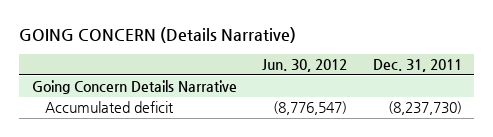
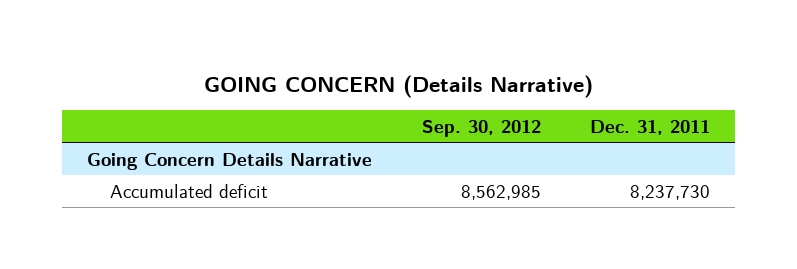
- | Jun. 30, 2012 | Dec. 31, 2011
+ | Sep. 30, 2012 | Dec. 31, 2011
- Accumulated deficit | (8,776,547) | (8,237,730)
+ Accumulated deficit | 8,562,985 | 8,237,730

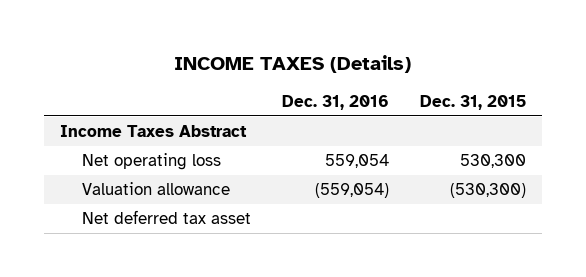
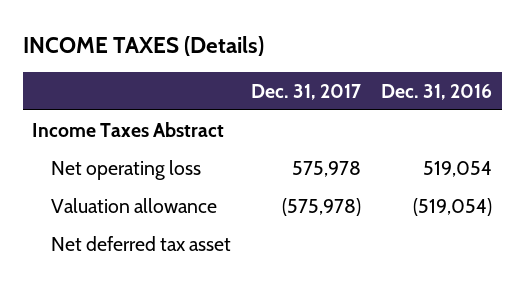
- | Dec. 31, 2016 | Dec. 31, 2015
+ | Dec. 31, 2017 | Dec. 31, 2016
- Net operating loss | 559,054 | 530,300
- Valuation allowance | (559,054) | (530,300)
+ Net operating loss | 575,978 | 519,054
+ Valuation allowance | (575,978) | (519,054)

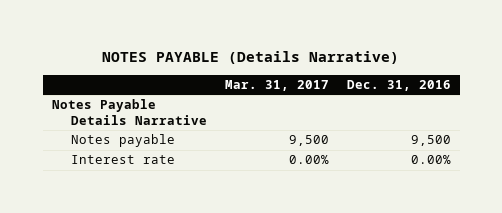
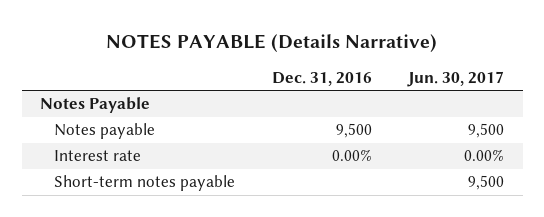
- | Mar. 31, 2017 | Dec. 31, 2016
+ | Dec. 31, 2016 | Jun. 30, 2017
- Notes Payable Details Narrative
+ Notes Payable
+ Short-term notes payable | | 9,500

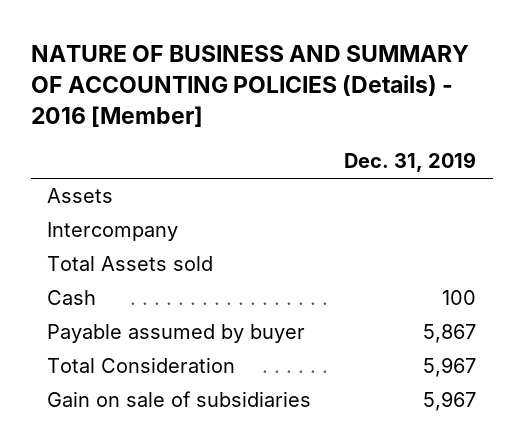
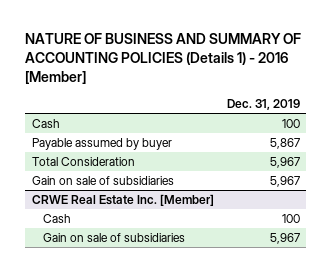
- NATURE OF BUSINESS AND SUMMARY OF ACCOUNTING POLICIES (Details) - 2016 [Member]
+ NATURE OF BUSINESS AND SUMMARY OF ACCOUNTING POLICIES (Details 1) - 2016 [Member]
- Assets
- Intercompany
- Total Assets sold
+ CRWE Real Estate Inc. [Member]
+ Cash | 100
+ Gain on sale of subsidiaries | 5,967

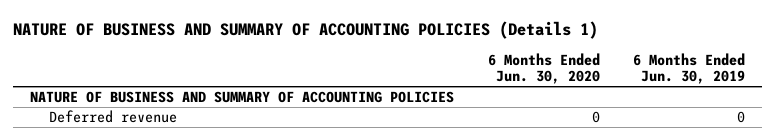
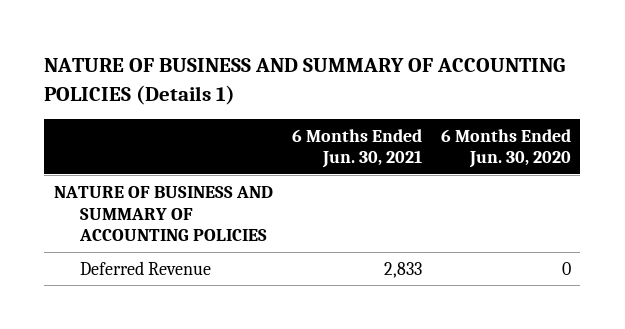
- | 6 Months Ended Jun. 30, 2020 | 6 Months Ended Jun. 30, 2019
+ | 6 Months Ended Jun. 30, 2021 | 6 Months Ended Jun. 30, 2020
- Deferred revenue | 0 | 0
+ Deferred Revenue | 2,833 | 0

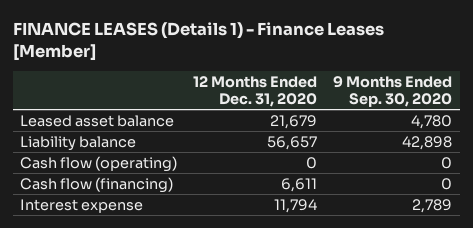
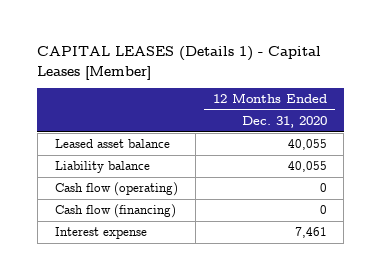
- FINANCE LEASES (Details 1) - Finance Leases [Member]
+ CAPITAL LEASES (Details 1) - Capital Leases [Member]
- | 12 Months Ended Dec. 31, 2020 | 9 Months Ended Sep. 30, 2020
+ | 12 Months Ended Dec. 31, 2020
- Leased asset balance | 21,679 | 4,780
- Liability balance | 56,657 | 42,898
+ Leased asset balance | 40,055
+ Liability balance | 40,055
- Cash flow (financing) | 6,611 | 0
- Interest expense | 11,794 | 2,789
+ Cash flow (financing) | 0
+ Interest expense | 7,461

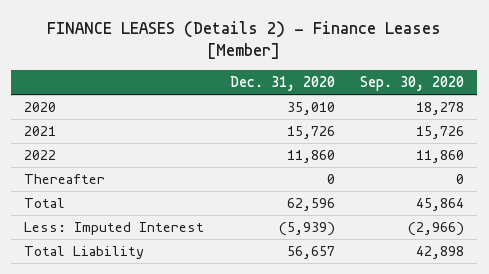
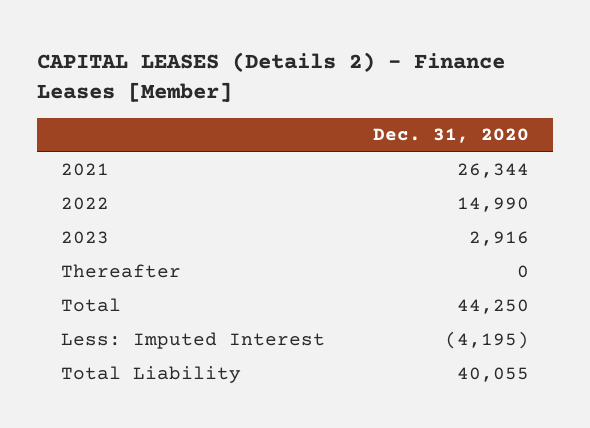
- FINANCE LEASES (Details 2) - Finance Leases [Member]
+ CAPITAL LEASES (Details 2) - Finance Leases [Member]
- | Dec. 31, 2020 | Sep. 30, 2020
+ | Dec. 31, 2020
- 2020 | 35,010 | 18,278
- 2021 | 15,726 | 15,726
- 2022 | 11,860 | 11,860
+ 2021 | 26,344
+ 2022 | 14,990
+ 2023 | 2,916
- Total | 62,596 | 45,864
- Less: Imputed Interest | (5,939) | (2,966)
- Total Liability | 56,657 | 42,898
+ Total | 44,250
+ Less: Imputed Interest | (4,195)
+ Total Liability | 40,055

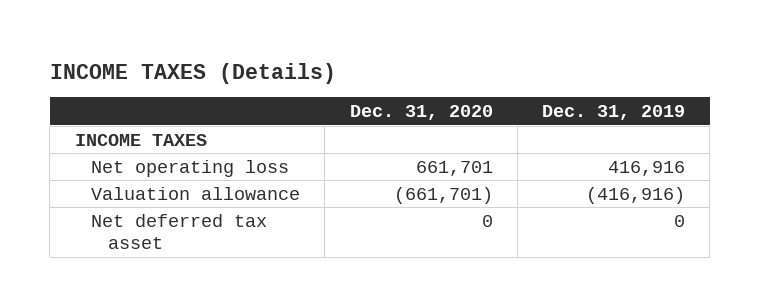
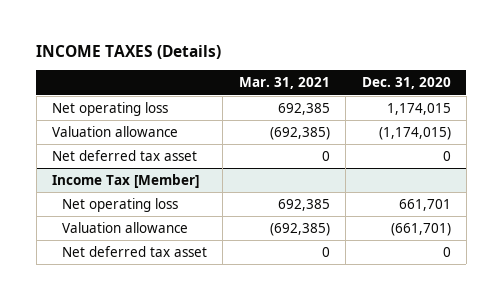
- | Dec. 31, 2020 | Dec. 31, 2019
+ | Mar. 31, 2021 | Dec. 31, 2020
- INCOME TAXES
+ Net operating loss | 692,385 | 1,174,015
+ Valuation allowance | (692,385) | (1,174,015)
+ Net deferred tax asset | 0 | 0
+ Income Tax [Member]

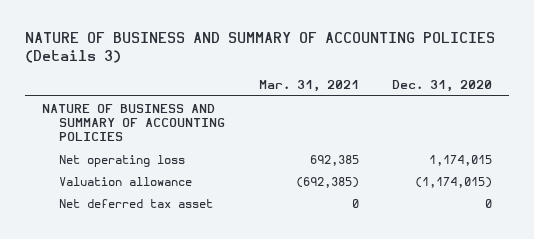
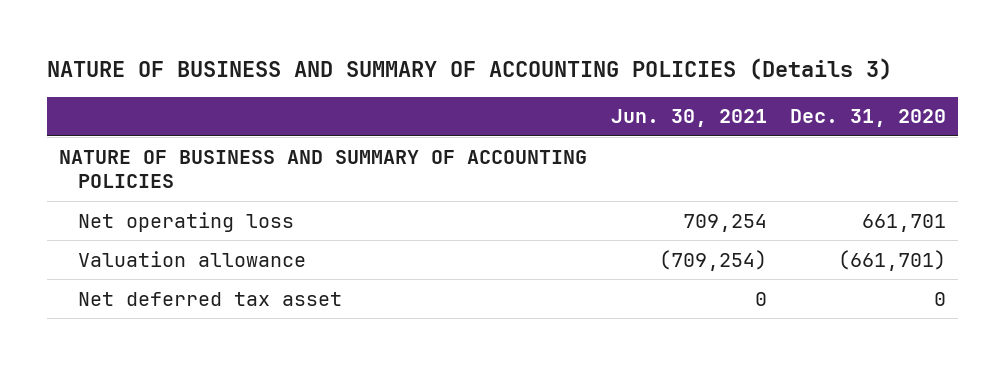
- | Mar. 31, 2021 | Dec. 31, 2020
+ | Jun. 30, 2021 | Dec. 31, 2020
- Net operating loss | 692,385 | 1,174,015
- Valuation allowance | (692,385) | (1,174,015)
+ Net operating loss | 709,254 | 661,701
+ Valuation allowance | (709,254) | (661,701)

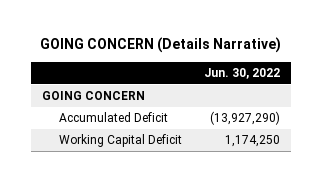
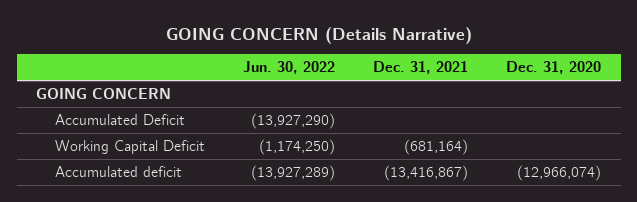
- | Jun. 30, 2022
+ | Jun. 30, 2022 | Dec. 31, 2021 | Dec. 31, 2020
- Working Capital Deficit | 1,174,250
+ Working Capital Deficit | (1,174,250) | (681,164) |
+ Accumulated deficit | (13,927,289) | (13,416,867) | (12,966,074)

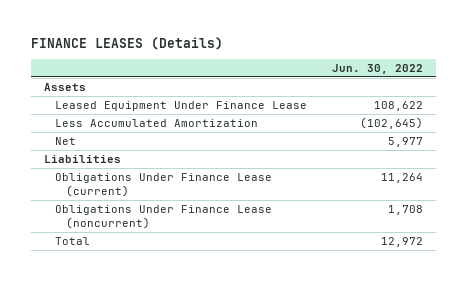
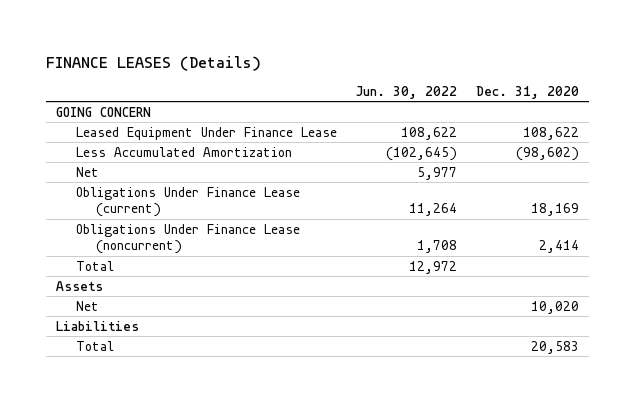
- | Jun. 30, 2022
+ | Jun. 30, 2022 | Dec. 31, 2020
+ GOING CONCERN
moved down: Assets
+ Net | | 10,020
moved down: Liabilities
+ Total | | 20,583

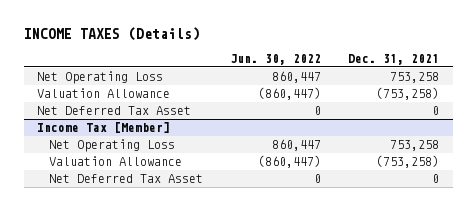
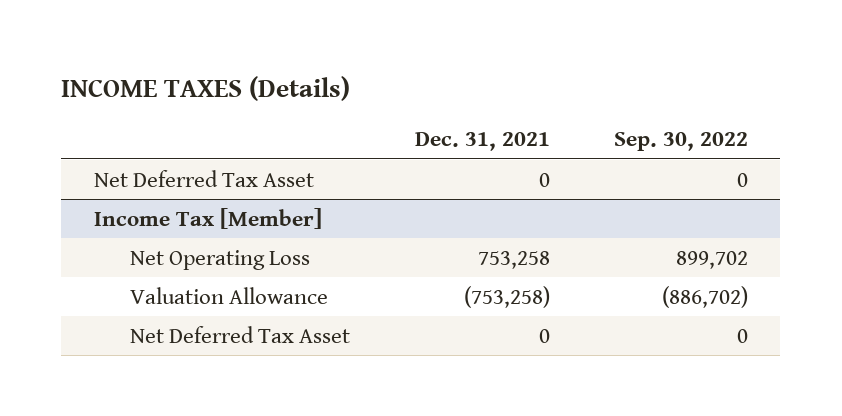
- | Jun. 30, 2022 | Dec. 31, 2021
+ | Dec. 31, 2021 | Sep. 30, 2022
- Net Operating Loss | 860,447 | 753,258
- Valuation Allowance | (860,447) | (753,258)

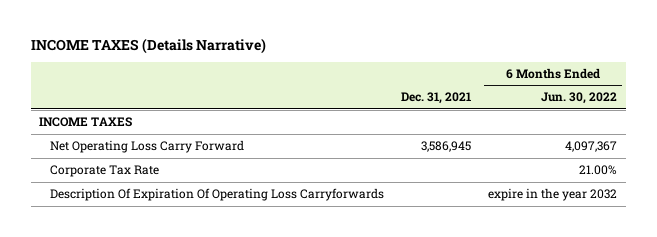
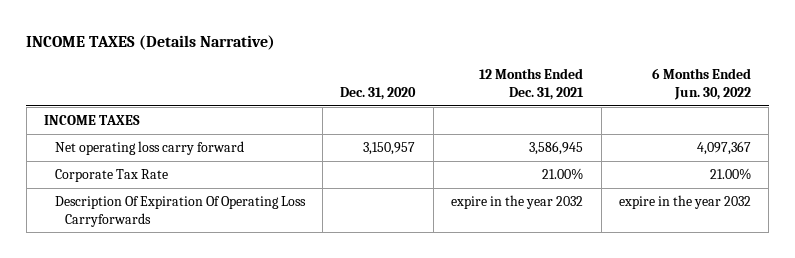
- | Dec. 31, 2021 | 6 Months Ended Jun. 30, 2022
+ | Dec. 31, 2020 | 12 Months Ended Dec. 31, 2021 | 6 Months Ended Jun. 30, 2022
- Net Operating Loss Carry Forward | 3,586,945 | 4,097,367
+ Net operating loss carry forward | 3,150,957 | 3,586,945 | 4,097,367

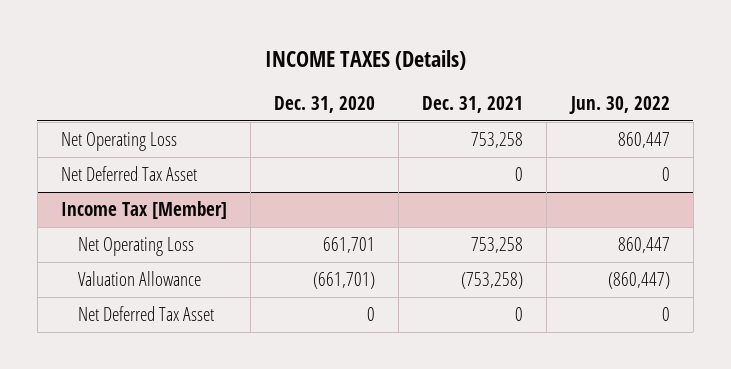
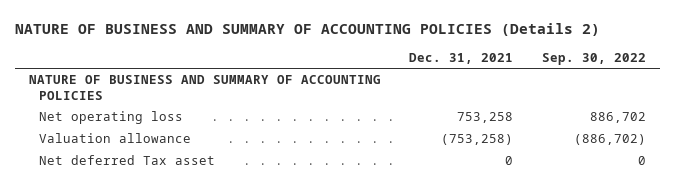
- INCOME TAXES (Details)
+ NATURE OF BUSINESS AND SUMMARY OF ACCOUNTING POLICIES (Details 2)
- | Dec. 31, 2020 | Dec. 31, 2021 | Jun. 30, 2022
+ | Dec. 31, 2021 | Sep. 30, 2022
- Net Operating Loss | | 753,258 | 860,447
- Net Deferred Tax Asset | | 0 | 0
- Income Tax [Member]
- Net Operating Loss | 661,701 | 753,258 | 860,447
- Valuation Allowance | (661,701) | (753,258) | (860,447)
- Net Deferred Tax Asset | 0 | 0 | 0
+ NATURE OF BUSINESS AND SUMMARY OF ACCOUNTING POLICIES
+ Net operating loss | 753,258 | 886,702
+ Valuation allowance | (753,258) | (886,702)
+ Net deferred Tax asset | 0 | 0

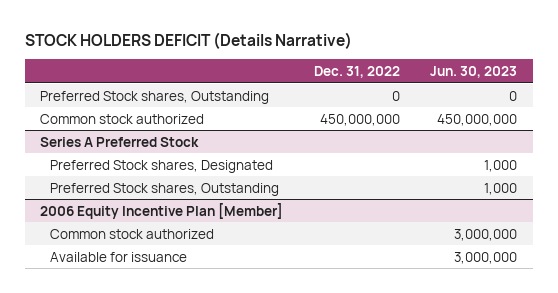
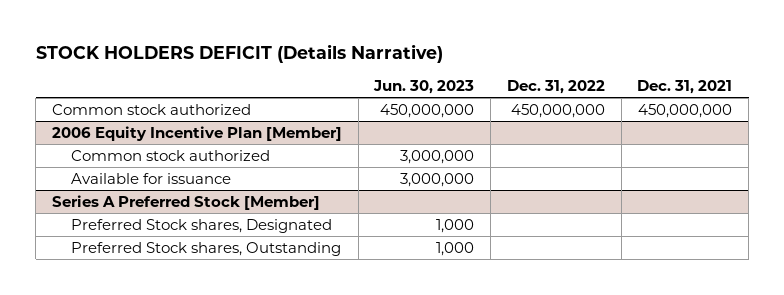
- | Dec. 31, 2022 | Jun. 30, 2023
+ | Jun. 30, 2023 | Dec. 31, 2022 | Dec. 31, 2021
- Preferred Stock shares, Outstanding | 0 | 0
- Series A Preferred Stock
- Preferred Stock shares, Designated | | 1,000
- Preferred Stock shares, Outstanding | | 1,000
+ Series A Preferred Stock [Member]
+ Preferred Stock shares, Designated | 1,000 | |
+ Preferred Stock shares, Outstanding | 1,000 | |

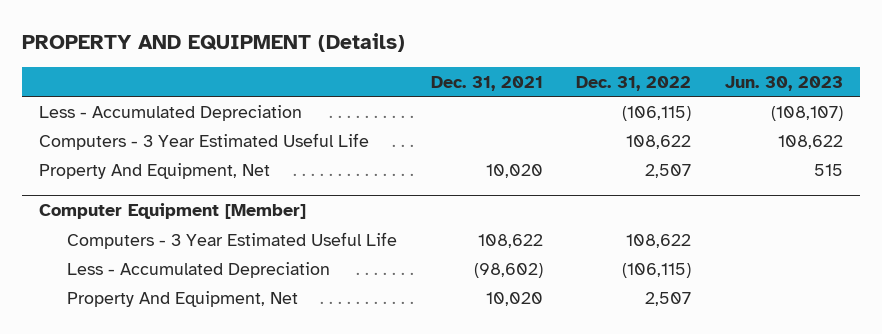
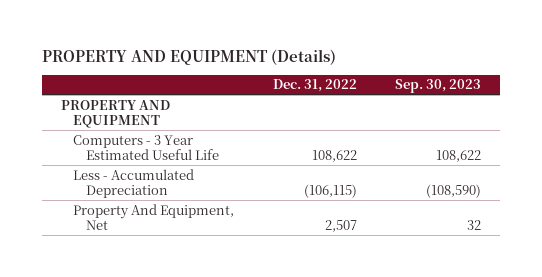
- | Dec. 31, 2021 | Dec. 31, 2022 | Jun. 30, 2023
+ | Dec. 31, 2022 | Sep. 30, 2023
- Less - Accumulated Depreciation | | (106,115) | (108,107)
- Computers - 3 Year Estimated Useful Life | | 108,622 | 108,622
- Property And Equipment, Net | 10,020 | 2,507 | 515
- Computer Equipment [Member]
+ PROPERTY AND EQUIPMENT

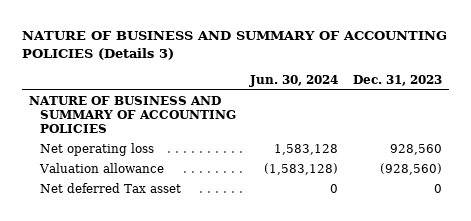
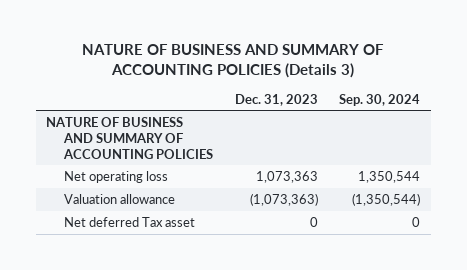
- | Jun. 30, 2024 | Dec. 31, 2023
+ | Dec. 31, 2023 | Sep. 30, 2024
- Net operating loss | 1,583,128 | 928,560
- Valuation allowance | (1,583,128) | (928,560)
+ Net operating loss | 1,073,363 | 1,350,544
+ Valuation allowance | (1,073,363) | (1,350,544)

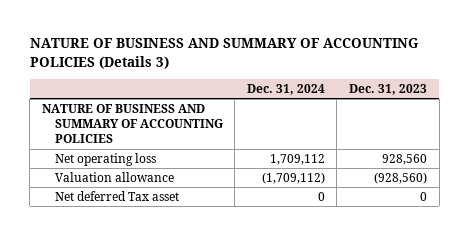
- | Dec. 31, 2023 | Sep. 30, 2024
+ | Dec. 31, 2024 | Dec. 31, 2023
- Net operating loss | 1,073,363 | 1,350,544
- Valuation allowance | (1,073,363) | (1,350,544)
+ Net operating loss | 1,709,112 | 928,560
+ Valuation allowance | (1,709,112) | (928,560)

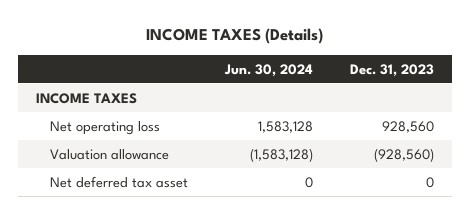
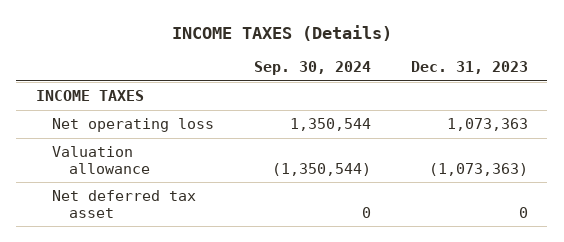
- | Jun. 30, 2024 | Dec. 31, 2023
+ | Sep. 30, 2024 | Dec. 31, 2023
- Net operating loss | 1,583,128 | 928,560
- Valuation allowance | (1,583,128) | (928,560)
+ Net operating loss | 1,350,544 | 1,073,363
+ Valuation allowance | (1,350,544) | (1,073,363)

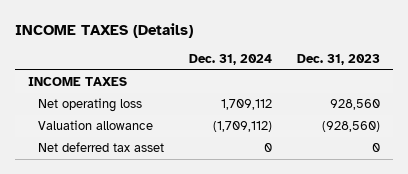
- | Sep. 30, 2024 | Dec. 31, 2023
+ | Dec. 31, 2024 | Dec. 31, 2023
- Net operating loss | 1,350,544 | 1,073,363
- Valuation allowance | (1,350,544) | (1,073,363)
+ Net operating loss | 1,709,112 | 928,560
+ Valuation allowance | (1,709,112) | (928,560)

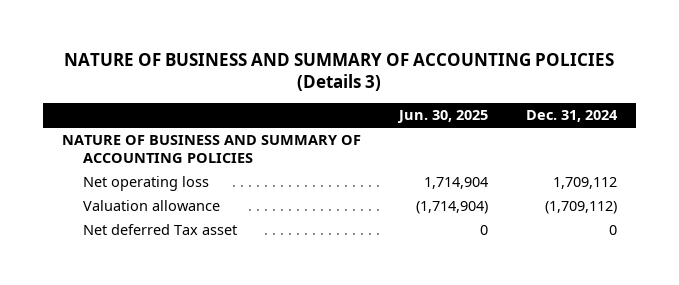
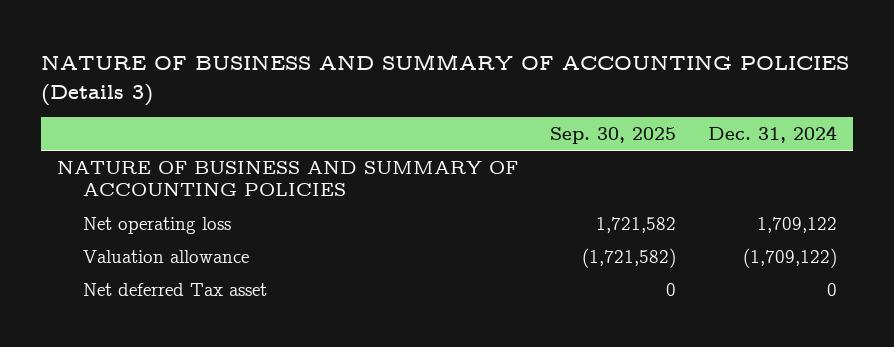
- | Jun. 30, 2025 | Dec. 31, 2024
+ | Sep. 30, 2025 | Dec. 31, 2024
- Net operating loss | 1,714,904 | 1,709,112
- Valuation allowance | (1,714,904) | (1,709,112)
+ Net operating loss | 1,721,582 | 1,709,122
+ Valuation allowance | (1,721,582) | (1,709,122)

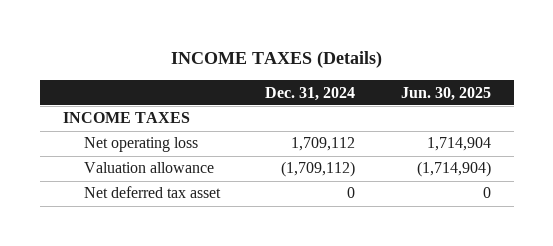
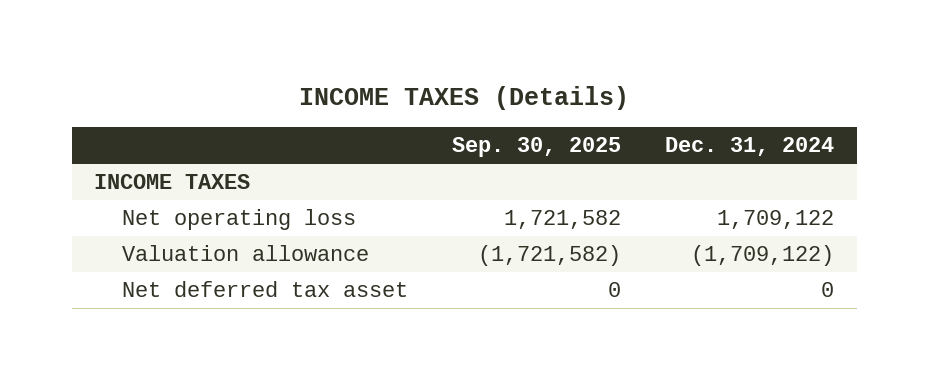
- | Dec. 31, 2024 | Jun. 30, 2025
+ | Sep. 30, 2025 | Dec. 31, 2024
- Net operating loss | 1,709,112 | 1,714,904
- Valuation allowance | (1,709,112) | (1,714,904)
+ Net operating loss | 1,721,582 | 1,709,122
+ Valuation allowance | (1,721,582) | (1,709,122)

